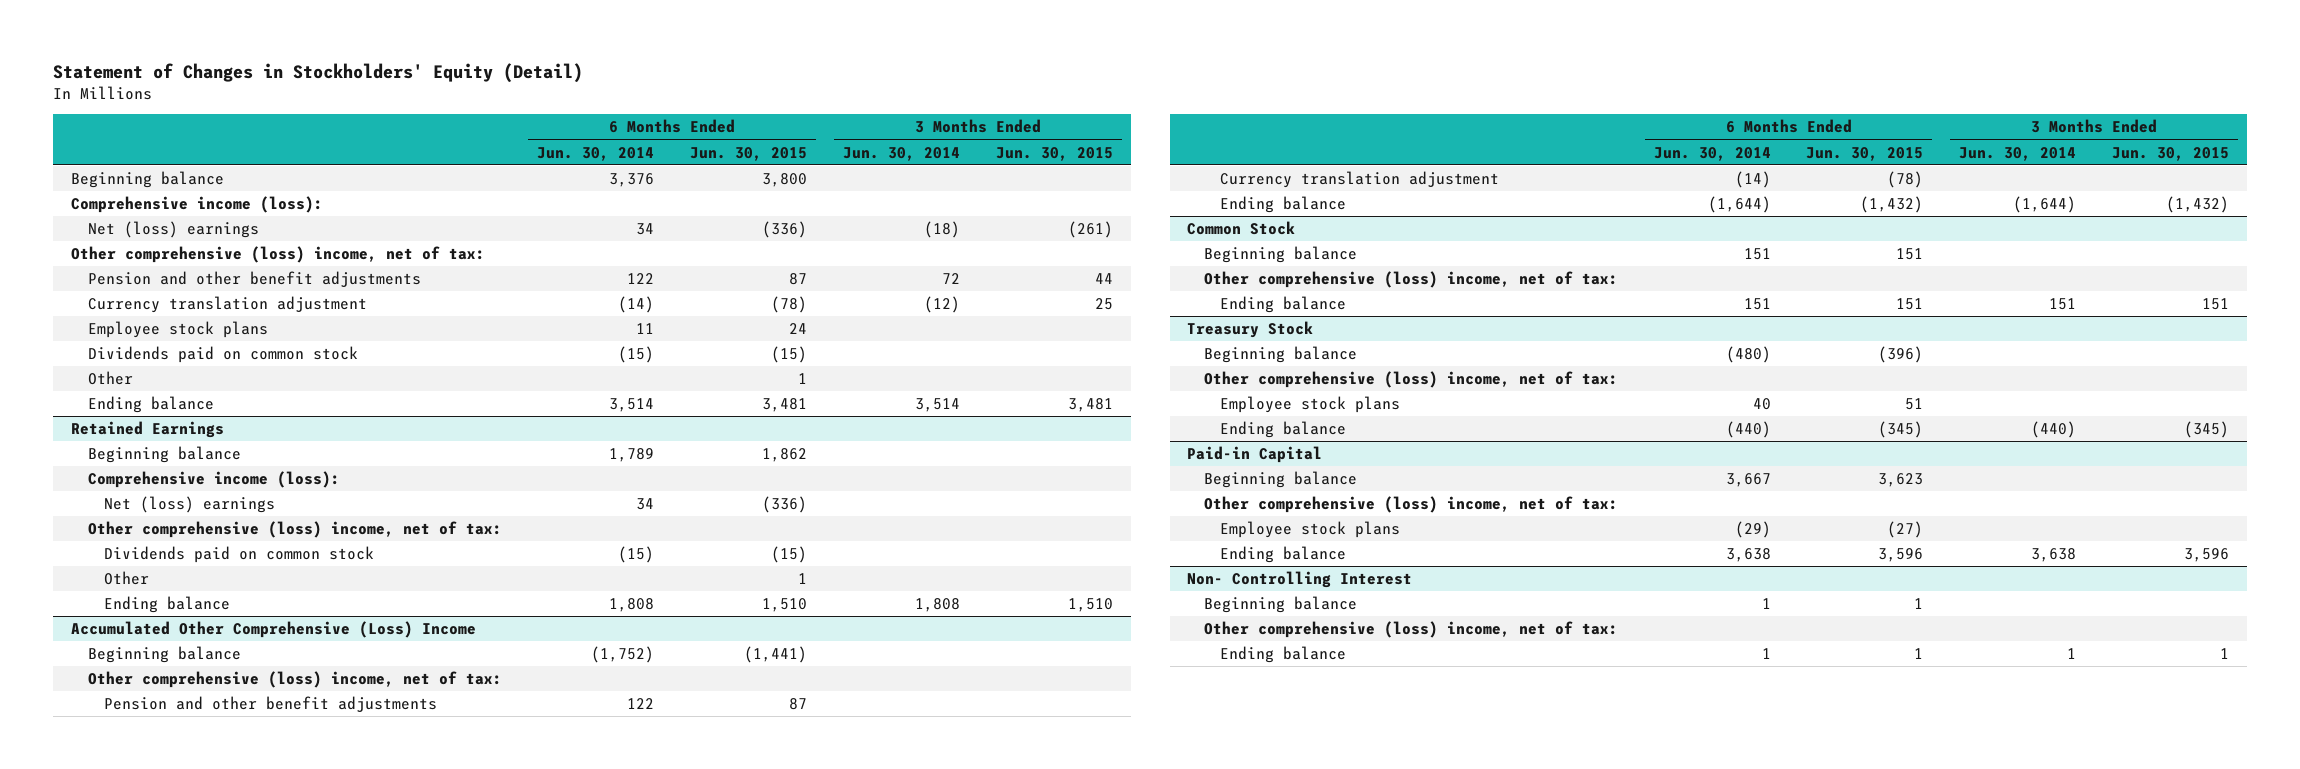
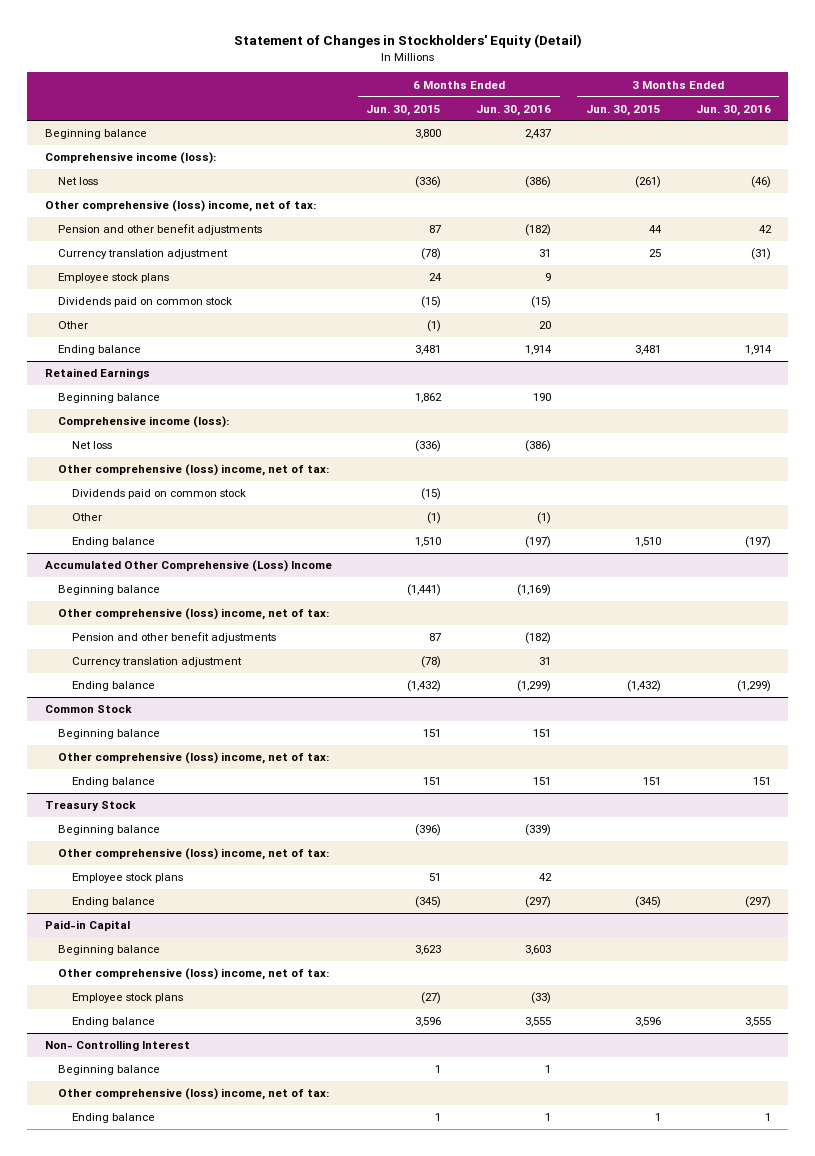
- | 6 Months Ended Jun. 30, 2014 | 6 Months Ended Jun. 30, 2015 | 3 Months Ended Jun. 30, 2014 | 3 Months Ended Jun. 30, 2015
+ | 6 Months Ended Jun. 30, 2015 | 6 Months Ended Jun. 30, 2016 | 3 Months Ended Jun. 30, 2015 | 3 Months Ended Jun. 30, 2016
- Net (loss) earnings | 34 | (336) | (18) | (261)
+ Net loss | (336) | (386) | (261) | (46)
- Other | | 1 | |
+ Other | (1) | 20 | |
@ Retained Earnings
- Net (loss) earnings | 34 | (336) | |
+ Net loss | (336) | (386) | |
- Other | | 1 | |
+ Other | (1) | (1) | |

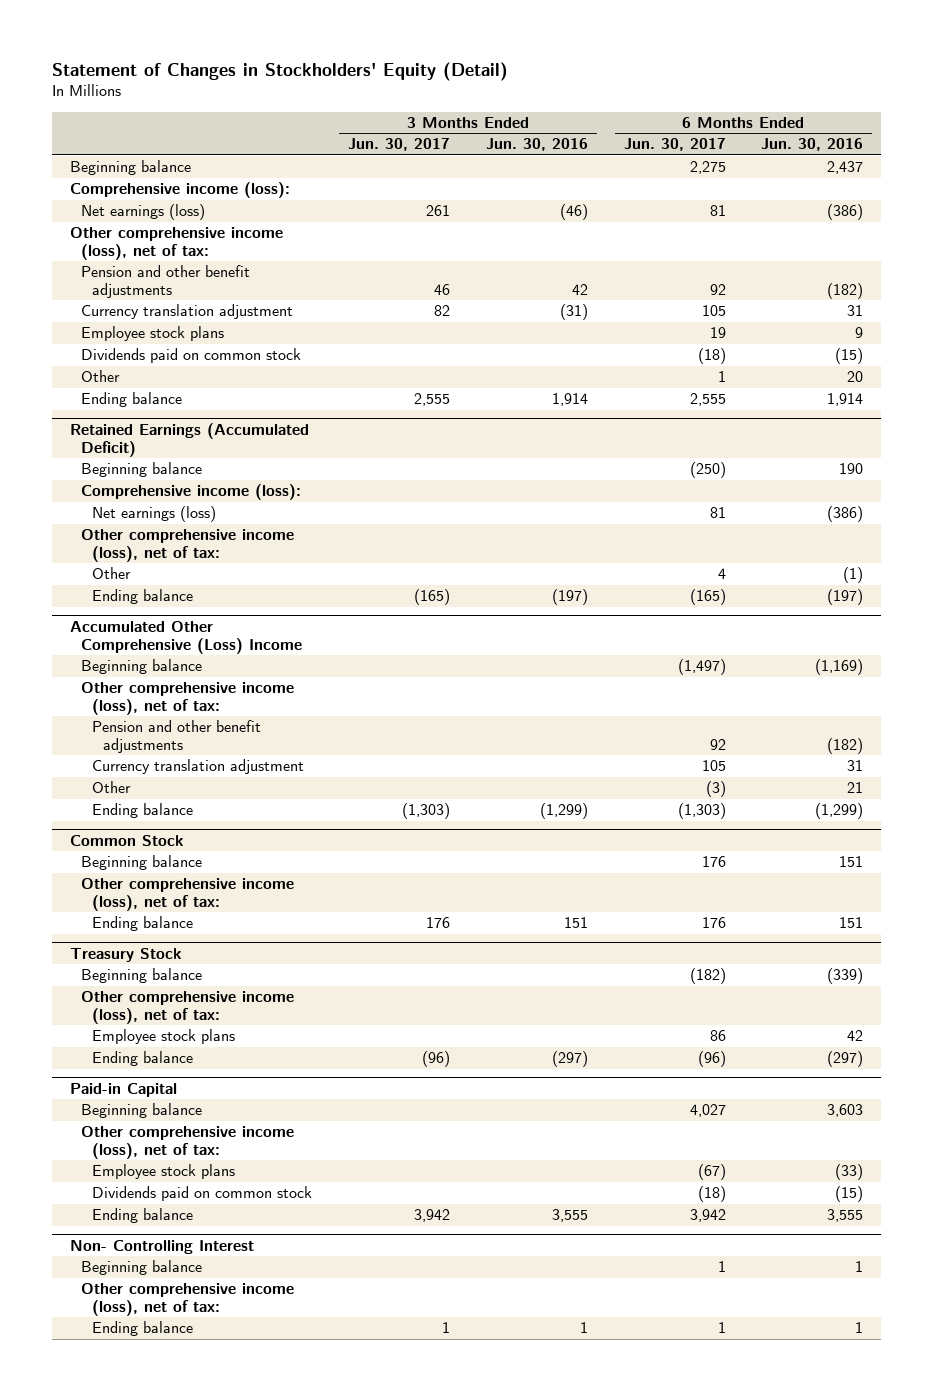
- | 6 Months Ended Jun. 30, 2015 | 6 Months Ended Jun. 30, 2016 | 3 Months Ended Jun. 30, 2015 | 3 Months Ended Jun. 30, 2016
+ | 3 Months Ended Jun. 30, 2017 | 3 Months Ended Jun. 30, 2016 | 6 Months Ended Jun. 30, 2017 | 6 Months Ended Jun. 30, 2016
- Net loss | (336) | (386) | (261) | (46)
- Other comprehensive (loss) income, net of tax:
+ Net earnings (loss) | 261 | (46) | 81 | (386)
+ Other comprehensive income (loss), net of tax:
- Retained Earnings
+ Retained Earnings (Accumulated Deficit)
- Net loss | (336) | (386) | |
- Other comprehensive (loss) income, net of tax:
- Dividends paid on common stock | (15) | | |
+ Net earnings (loss) | | | 81 | (386)
+ Other comprehensive income (loss), net of tax:
@ Accumulated Other Comprehensive (Loss) Income
- Other comprehensive (loss) income, net of tax:
+ Other comprehensive income (loss), net of tax:
+ Other | | | (3) | 21
@ Common Stock
- Other comprehensive (loss) income, net of tax:
+ Other comprehensive income (loss), net of tax:
@ Treasury Stock
- Other comprehensive (loss) income, net of tax:
+ Other comprehensive income (loss), net of tax:
@ Paid-in Capital
- Other comprehensive (loss) income, net of tax:
+ Other comprehensive income (loss), net of tax:
+ Dividends paid on common stock | | | (18) | (15)
@ Non- Controlling Interest
- Other comprehensive (loss) income, net of tax:
+ Other comprehensive income (loss), net of tax:

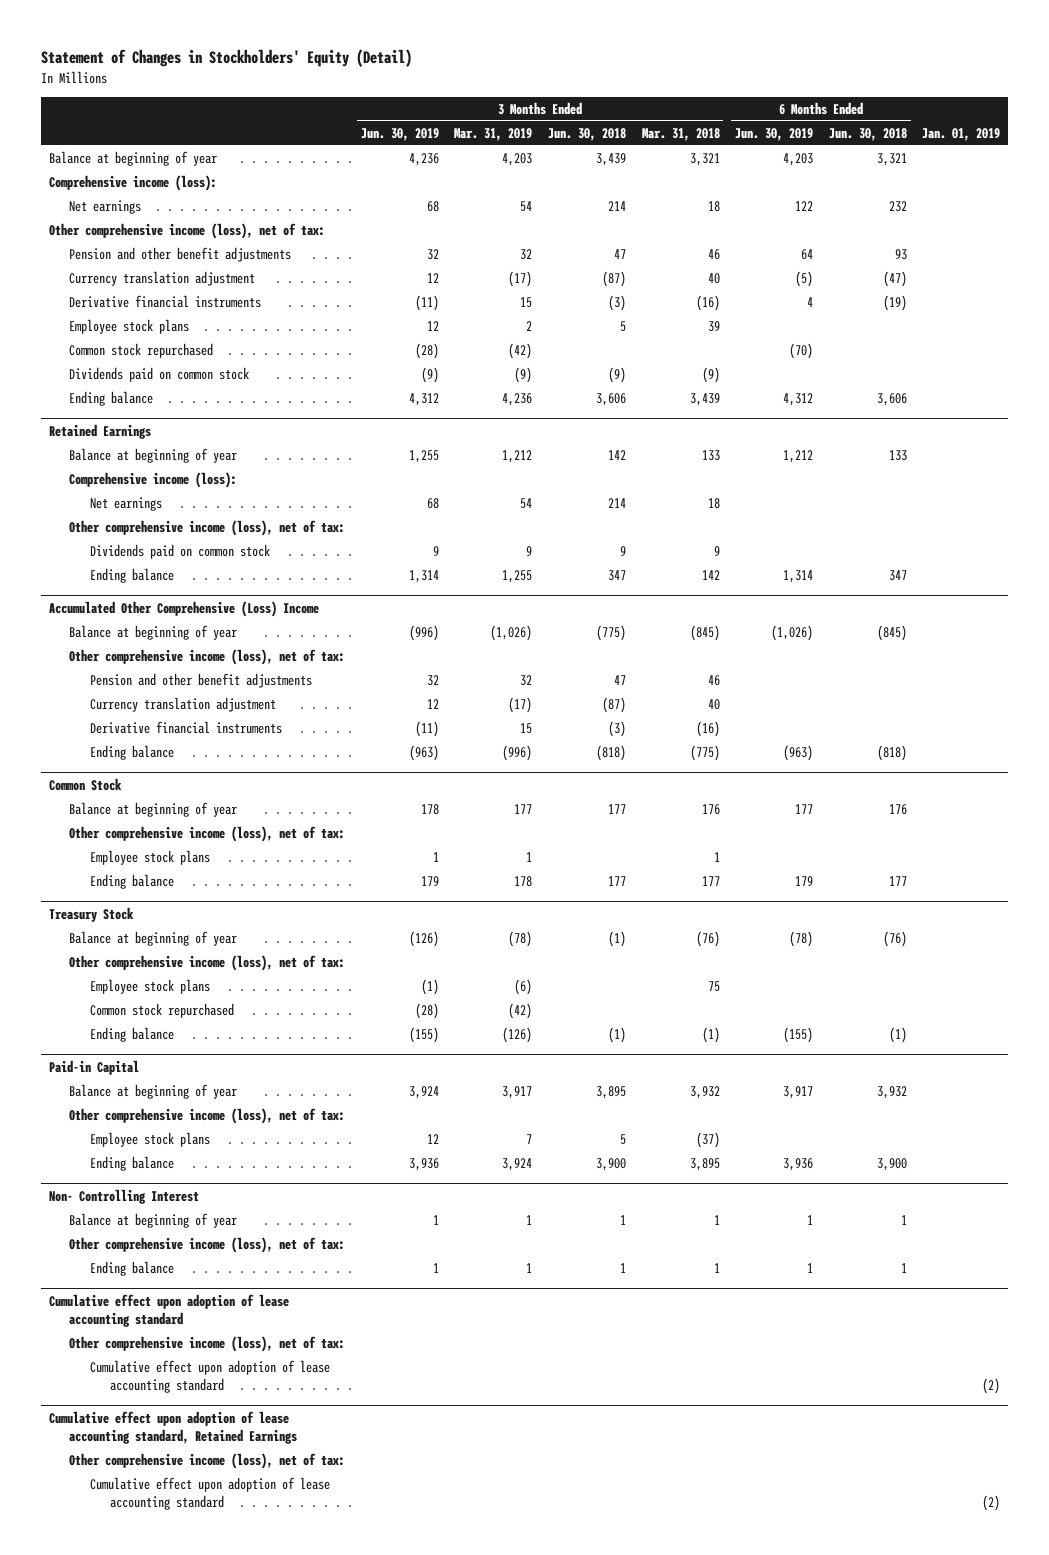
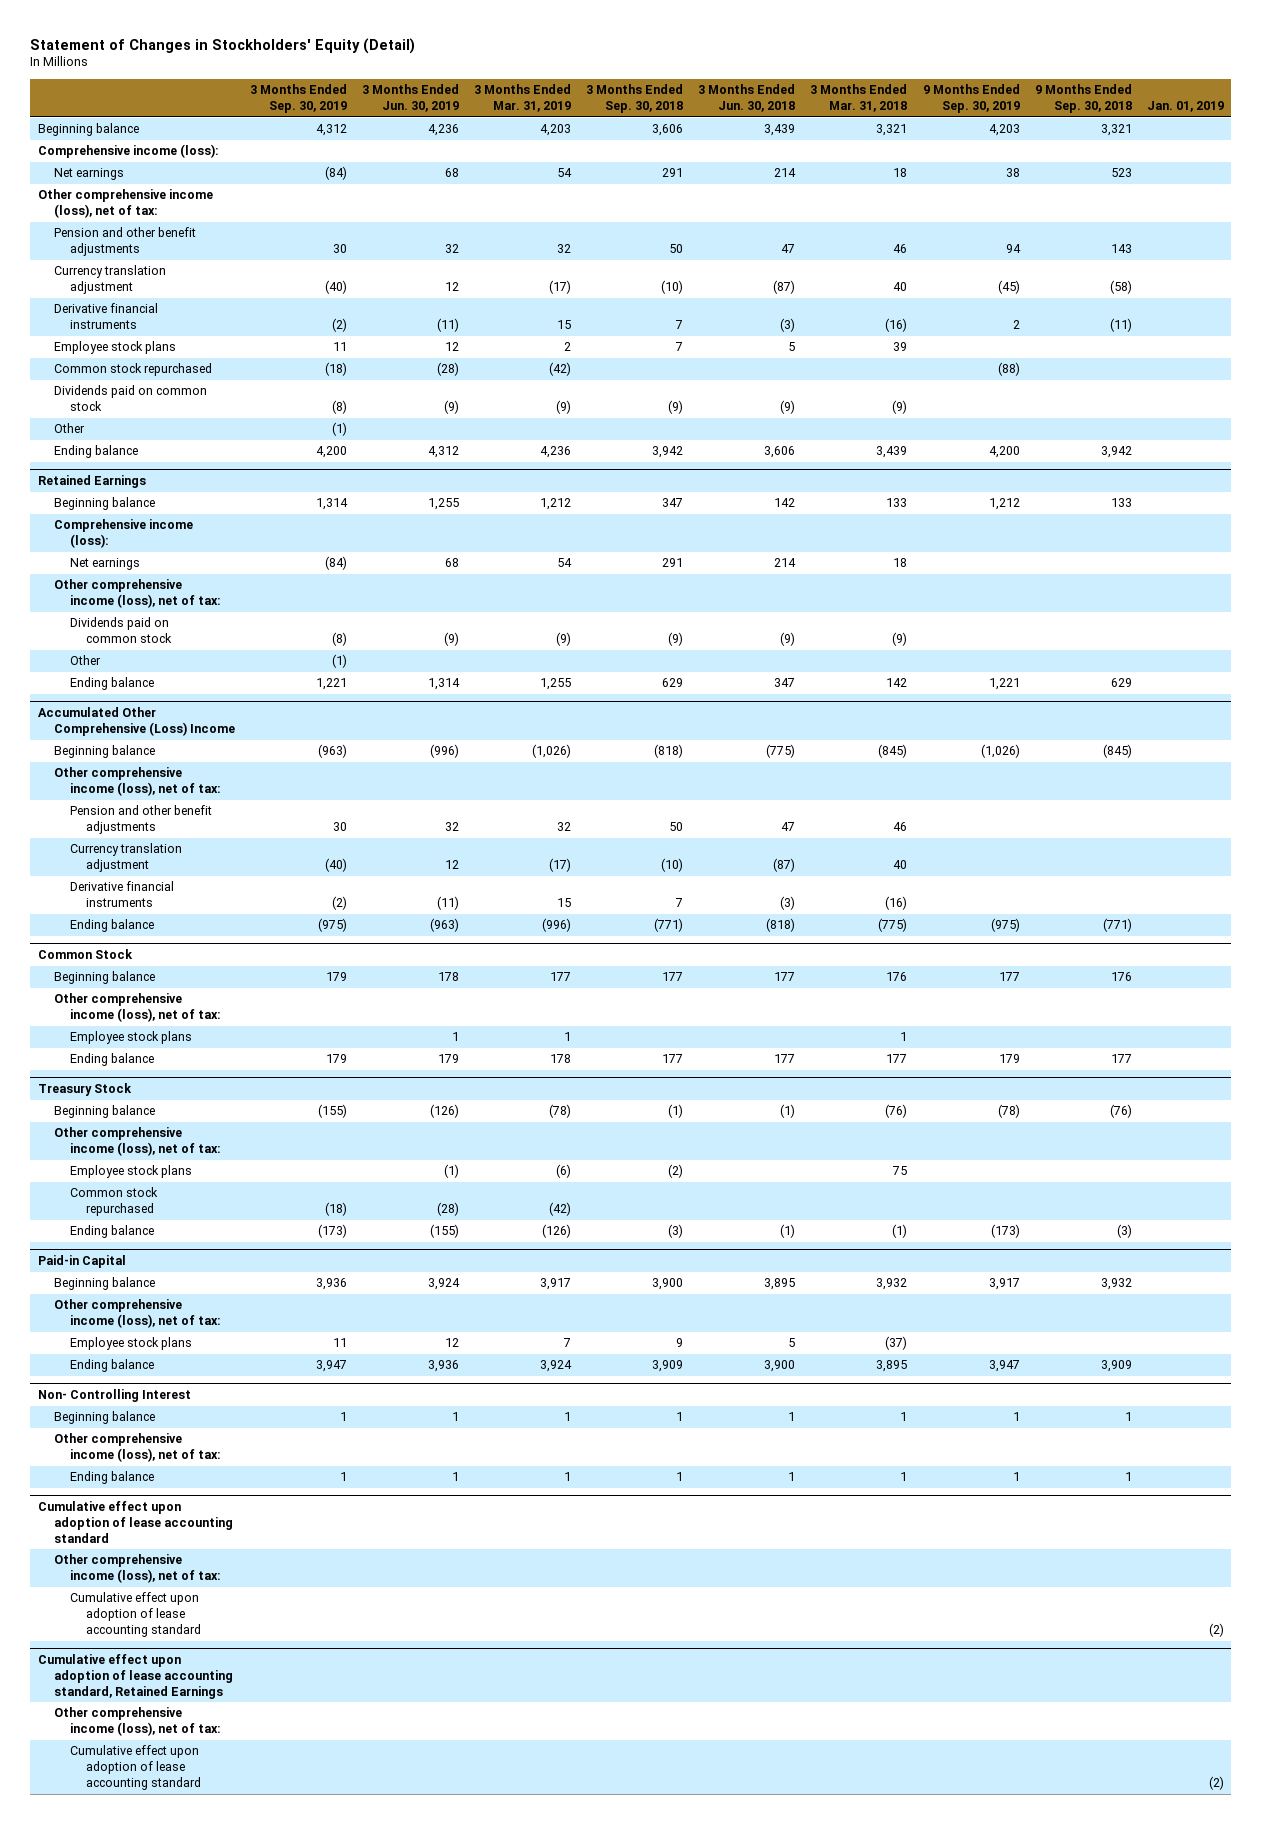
- | 3 Months Ended Jun. 30, 2019 | 3 Months Ended Mar. 31, 2019 | 3 Months Ended Jun. 30, 2018 | 3 Months Ended Mar. 31, 2018 | 6 Months Ended Jun. 30, 2019 | 6 Months Ended Jun. 30, 2018 | Jan. 01, 2019
+ | 3 Months Ended Sep. 30, 2019 | 3 Months Ended Jun. 30, 2019 | 3 Months Ended Mar. 31, 2019 | 3 Months Ended Sep. 30, 2018 | 3 Months Ended Jun. 30, 2018 | 3 Months Ended Mar. 31, 2018 | 9 Months Ended Sep. 30, 2019 | 9 Months Ended Sep. 30, 2018 | Jan. 01, 2019
- Balance at beginning of year | 4,236 | 4,203 | 3,439 | 3,321 | 4,203 | 3,321 |
+ Beginning balance | 4,312 | 4,236 | 4,203 | 3,606 | 3,439 | 3,321 | 4,203 | 3,321 |
+ Other | (1) | | | | | | | |
@ Retained Earnings
- Balance at beginning of year | 1,255 | 1,212 | 142 | 133 | 1,212 | 133 |
+ Beginning balance | 1,314 | 1,255 | 1,212 | 347 | 142 | 133 | 1,212 | 133 |
- Dividends paid on common stock | 9 | 9 | 9 | 9 | | |
+ Dividends paid on common stock | (8) | (9) | (9) | (9) | (9) | (9) | | |
+ Other | (1) | | | | | | | |
@ Accumulated Other Comprehensive (Loss) Income
- Balance at beginning of year | (996) | (1,026) | (775) | (845) | (1,026) | (845) |
+ Beginning balance | (963) | (996) | (1,026) | (818) | (775) | (845) | (1,026) | (845) |
@ Common Stock
- Balance at beginning of year | 178 | 177 | 177 | 176 | 177 | 176 |
+ Beginning balance | 179 | 178 | 177 | 177 | 177 | 176 | 177 | 176 |
@ Treasury Stock
- Balance at beginning of year | (126) | (78) | (1) | (76) | (78) | (76) |
+ Beginning balance | (155) | (126) | (78) | (1) | (1) | (76) | (78) | (76) |
@ Paid-in Capital
- Balance at beginning of year | 3,924 | 3,917 | 3,895 | 3,932 | 3,917 | 3,932 |
+ Beginning balance | 3,936 | 3,924 | 3,917 | 3,900 | 3,895 | 3,932 | 3,917 | 3,932 |
@ Non- Controlling Interest
- Balance at beginning of year | 1 | 1 | 1 | 1 | 1 | 1 |
+ Beginning balance | 1 | 1 | 1 | 1 | 1 | 1 | 1 | 1 |

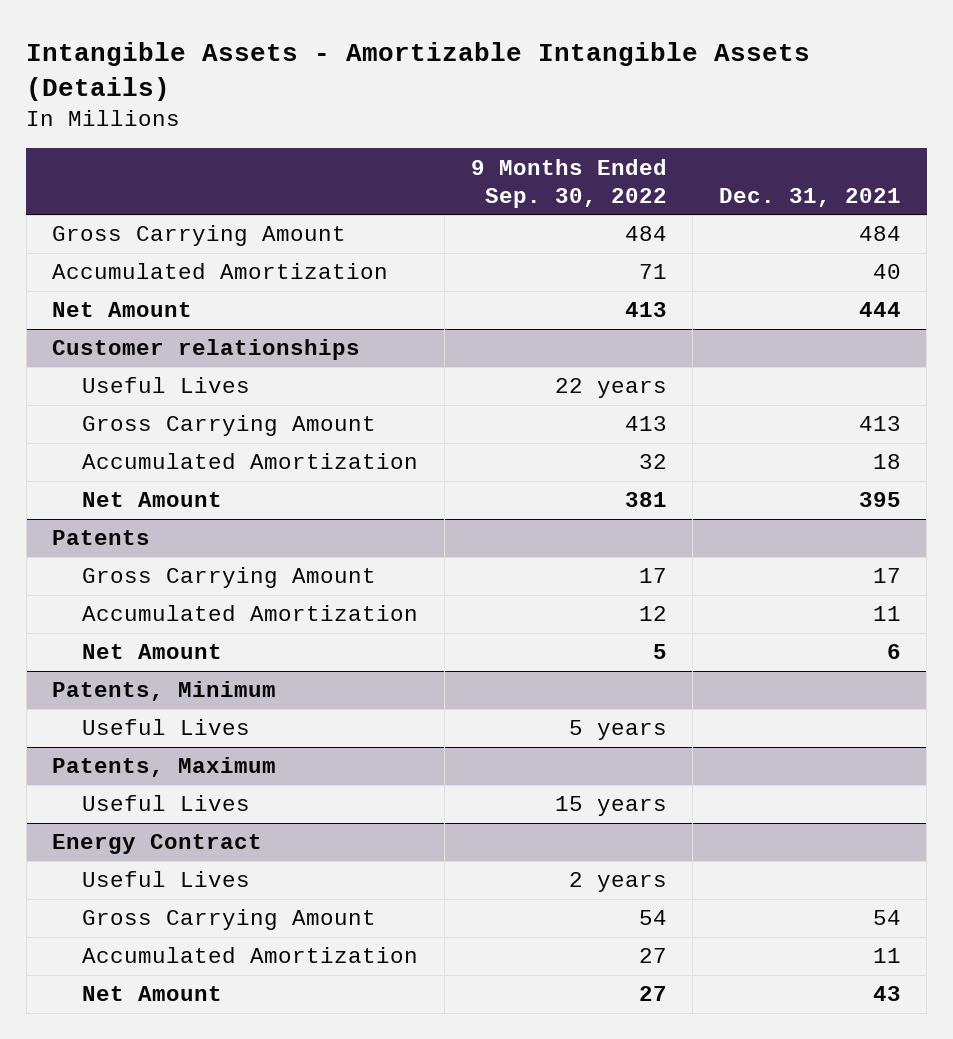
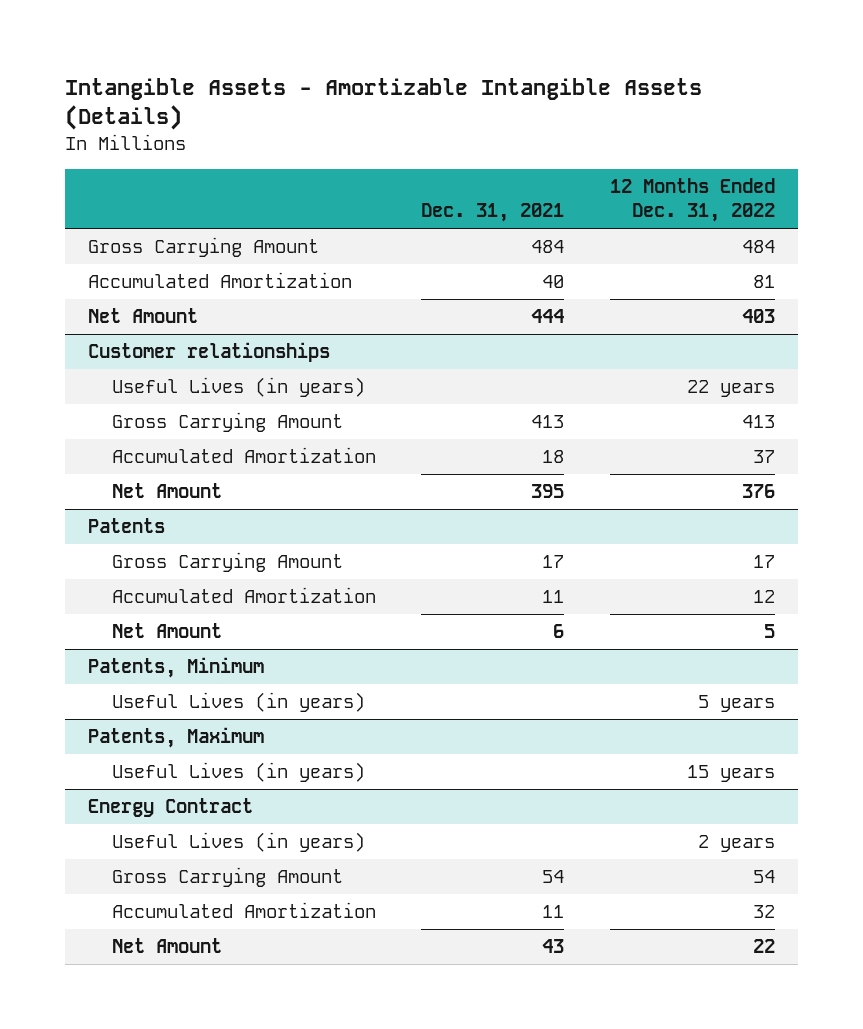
- | 9 Months Ended Sep. 30, 2022 | Dec. 31, 2021
+ | Dec. 31, 2021 | 12 Months Ended Dec. 31, 2022
@ Customer relationships
- Useful Lives | 22 years |
+ Useful Lives (in years) | | 22 years
@ Patents, Minimum
- Useful Lives | 5 years |
+ Useful Lives (in years) | | 5 years
@ Patents, Maximum
- Useful Lives | 15 years |
+ Useful Lives (in years) | | 15 years
@ Energy Contract
- Useful Lives | 2 years |
+ Useful Lives (in years) | | 2 years

